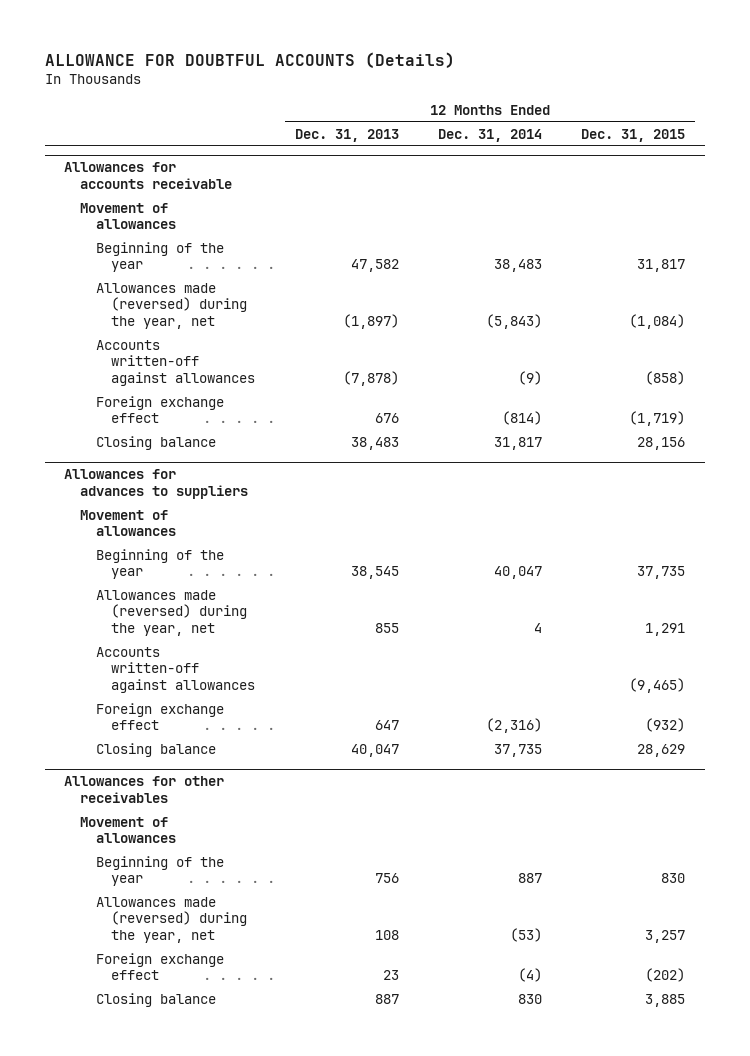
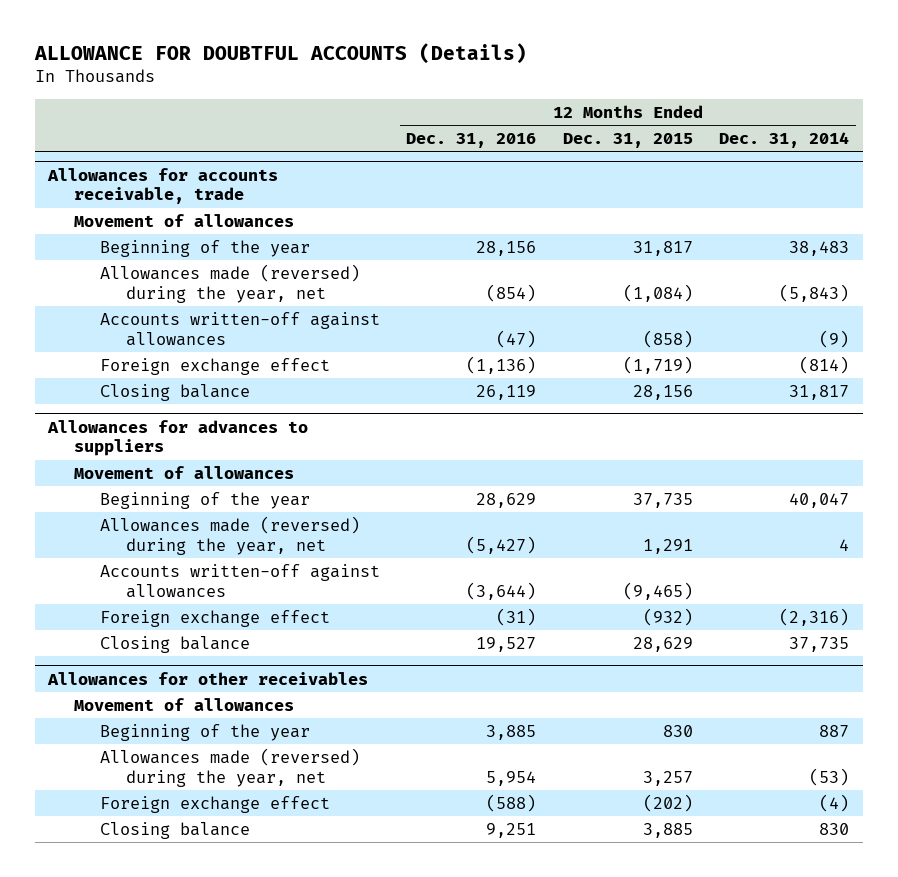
- | 12 Months Ended Dec. 31, 2013 | 12 Months Ended Dec. 31, 2014 | 12 Months Ended Dec. 31, 2015
+ | 12 Months Ended Dec. 31, 2016 | 12 Months Ended Dec. 31, 2015 | 12 Months Ended Dec. 31, 2014
- Allowances for accounts receivable
+ Allowances for accounts receivable, trade

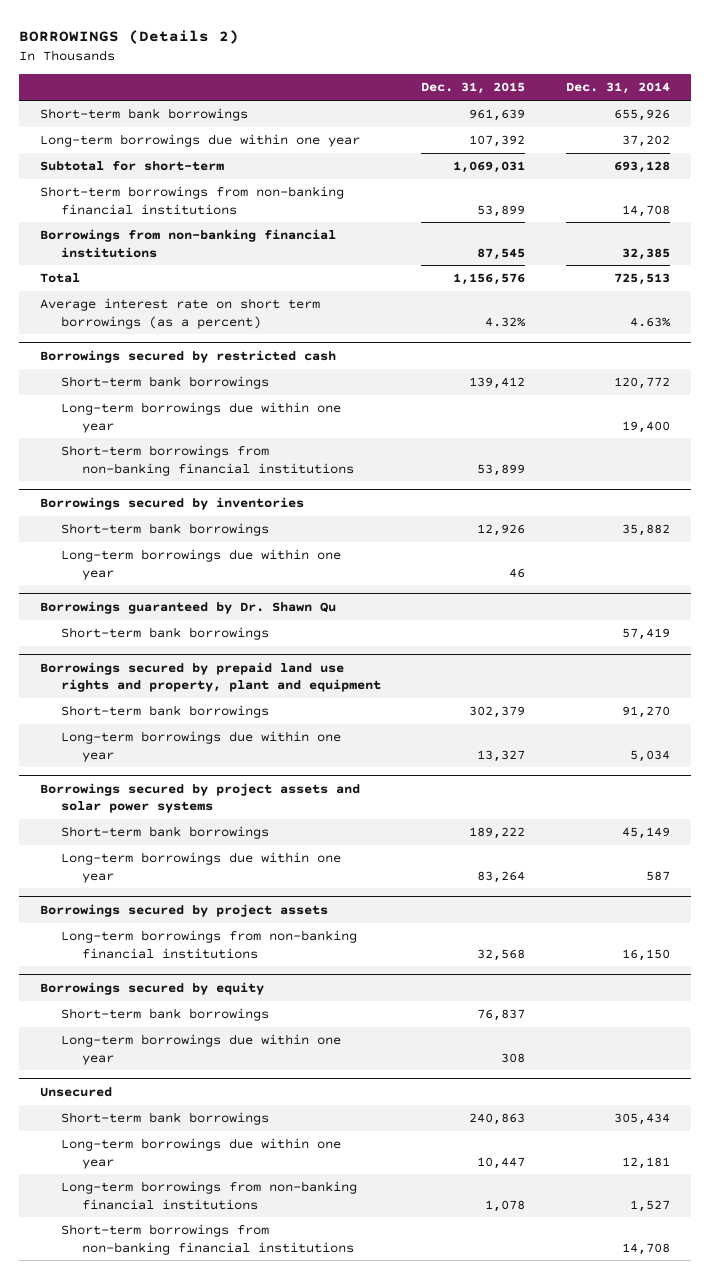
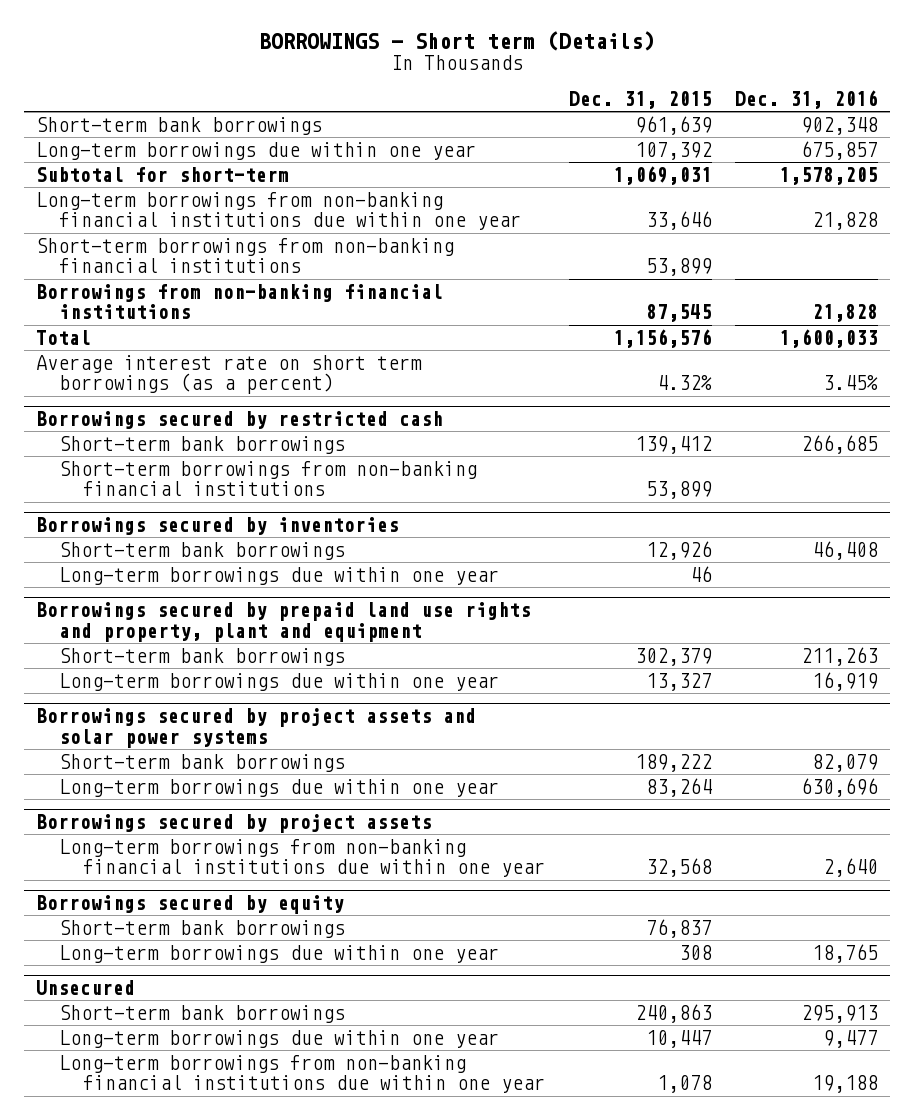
- BORROWINGS (Details 2)
+ BORROWINGS - Short term (Details)
- | Dec. 31, 2015 | Dec. 31, 2014
+ | Dec. 31, 2015 | Dec. 31, 2016
+ Long-term borrowings from non-banking financial institutions due within one year | 33,646 | 21,828
@ Borrowings secured by restricted cash
- Long-term borrowings due within one year | | 19,400
- Borrowings guaranteed by Dr. Shawn Qu
- Short-term bank borrowings | | 57,419
@ Borrowings secured by project assets
- Long-term borrowings from non-banking financial institutions | 32,568 | 16,150
+ Long-term borrowings from non-banking financial institutions due within one year | 32,568 | 2,640
@ Unsecured
- Long-term borrowings from non-banking financial institutions | 1,078 | 1,527
- Short-term borrowings from non-banking financial institutions | | 14,708
+ Long-term borrowings from non-banking financial institutions due within one year | 1,078 | 19,188

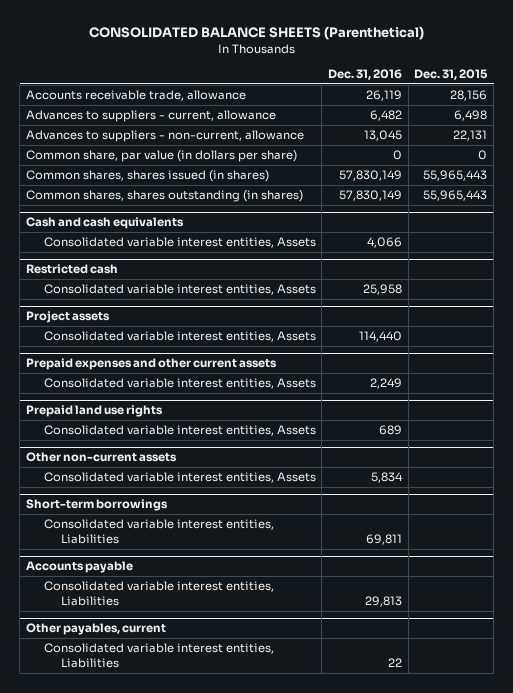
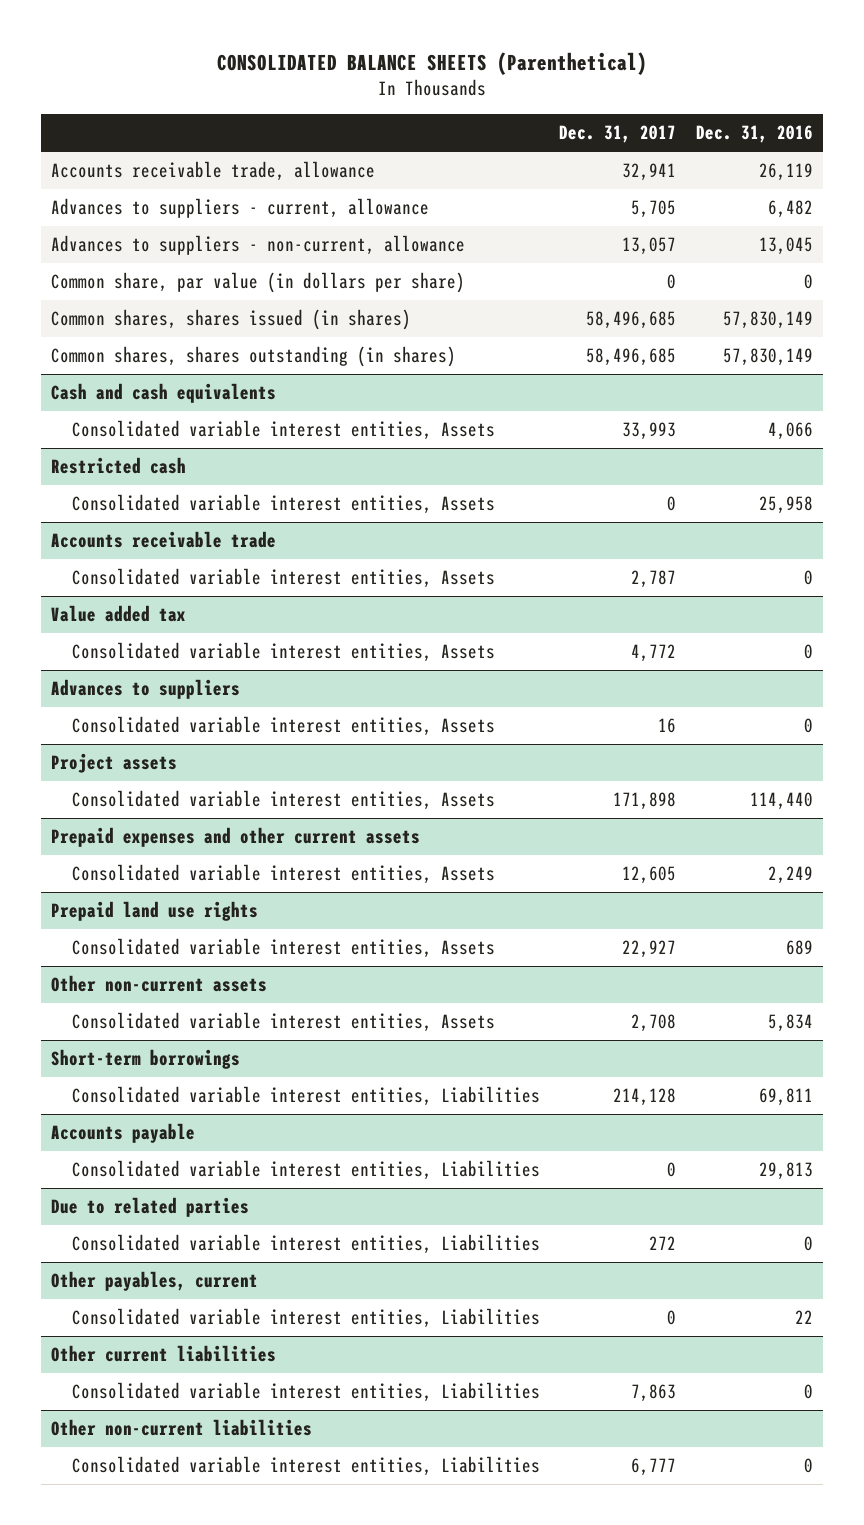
- | Dec. 31, 2016 | Dec. 31, 2015
+ | Dec. 31, 2017 | Dec. 31, 2016
+ Accounts receivable trade
+ Consolidated variable interest entities, Assets | 2,787 | 0
+ Value added tax
+ Consolidated variable interest entities, Assets | 4,772 | 0
+ Advances to suppliers
+ Consolidated variable interest entities, Assets | 16 | 0
+ Due to related parties
+ Consolidated variable interest entities, Liabilities | 272 | 0
+ Other current liabilities
+ Consolidated variable interest entities, Liabilities | 7,863 | 0
+ Other non-current liabilities
+ Consolidated variable interest entities, Liabilities | 6,777 | 0

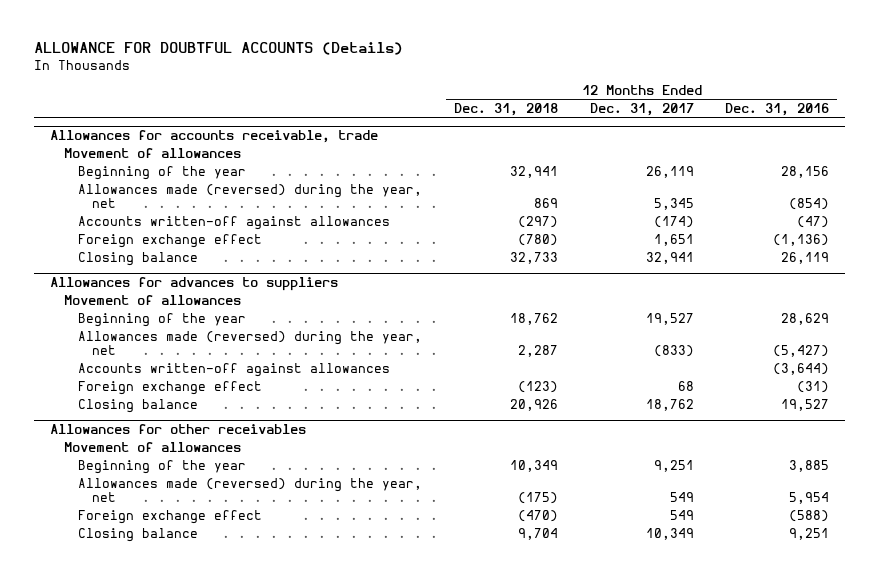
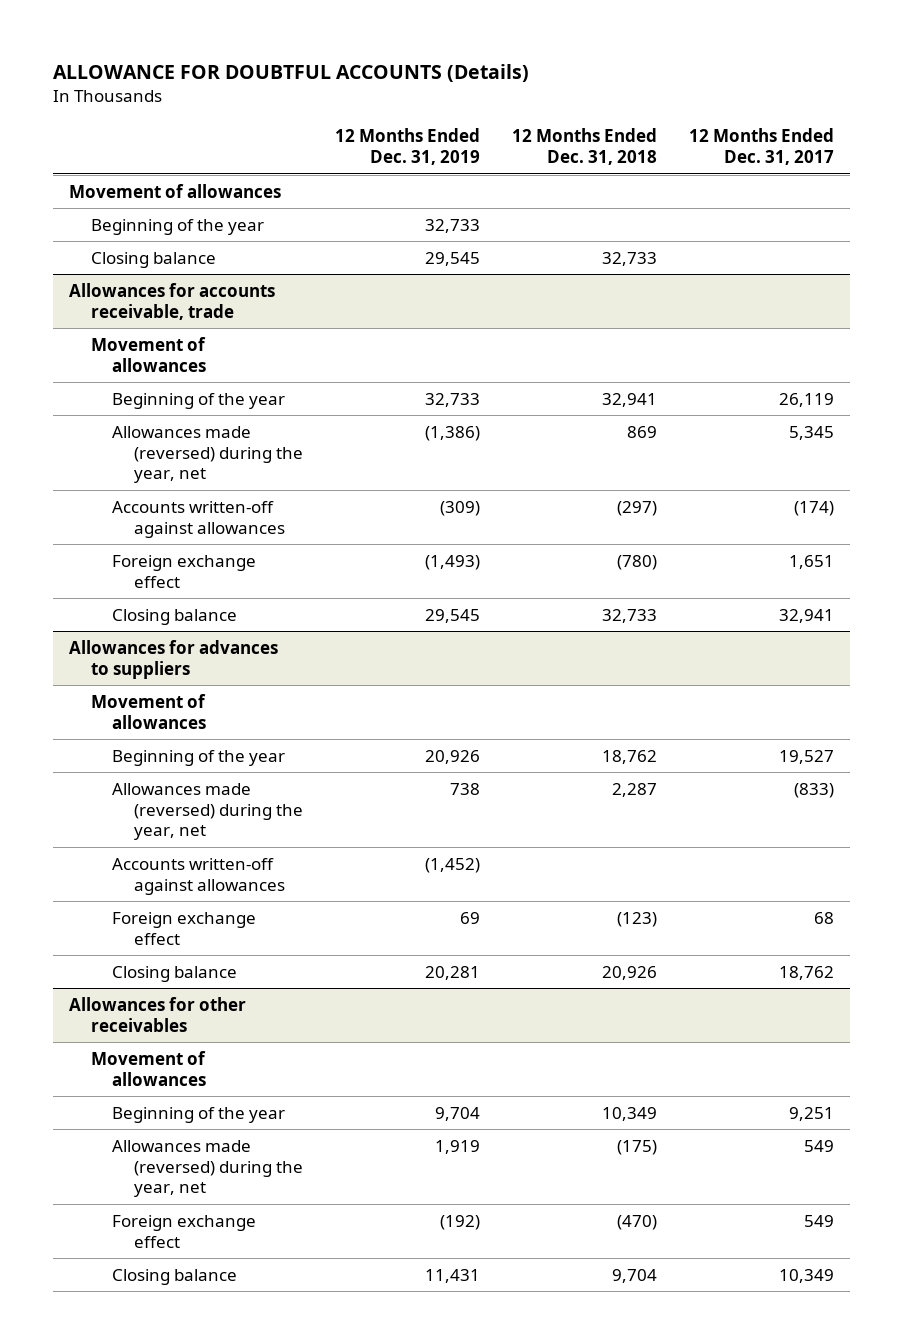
- | 12 Months Ended Dec. 31, 2018 | 12 Months Ended Dec. 31, 2017 | 12 Months Ended Dec. 31, 2016
+ | 12 Months Ended Dec. 31, 2019 | 12 Months Ended Dec. 31, 2018 | 12 Months Ended Dec. 31, 2017
+ Movement of allowances
+ Beginning of the year | 32,733 | |
+ Closing balance | 29,545 | 32,733 |

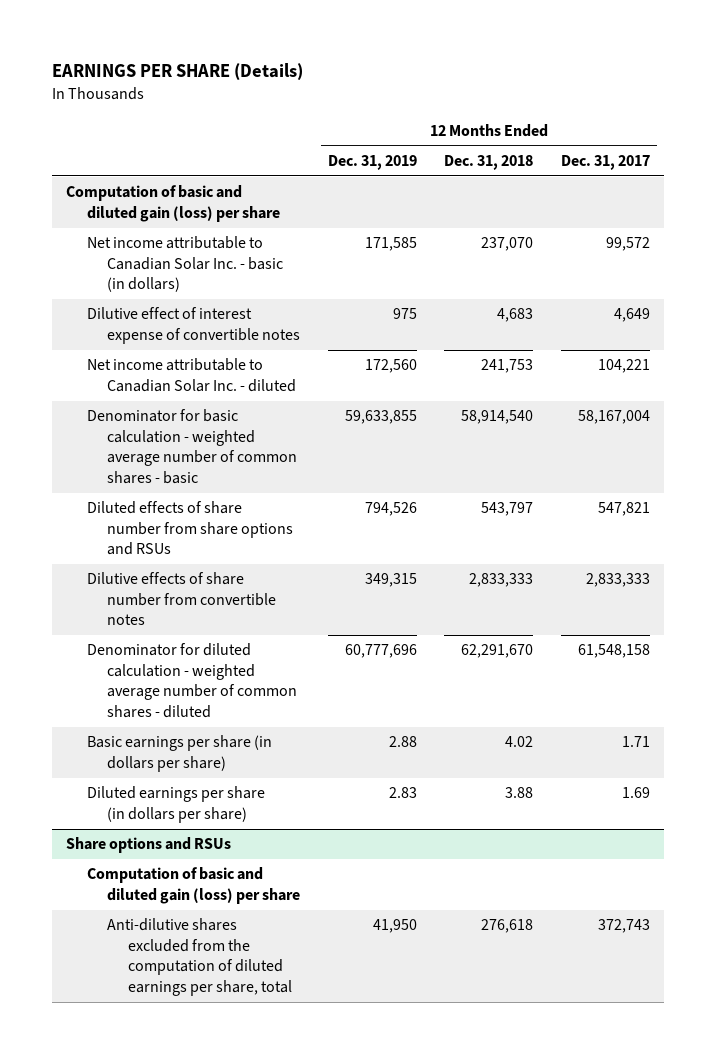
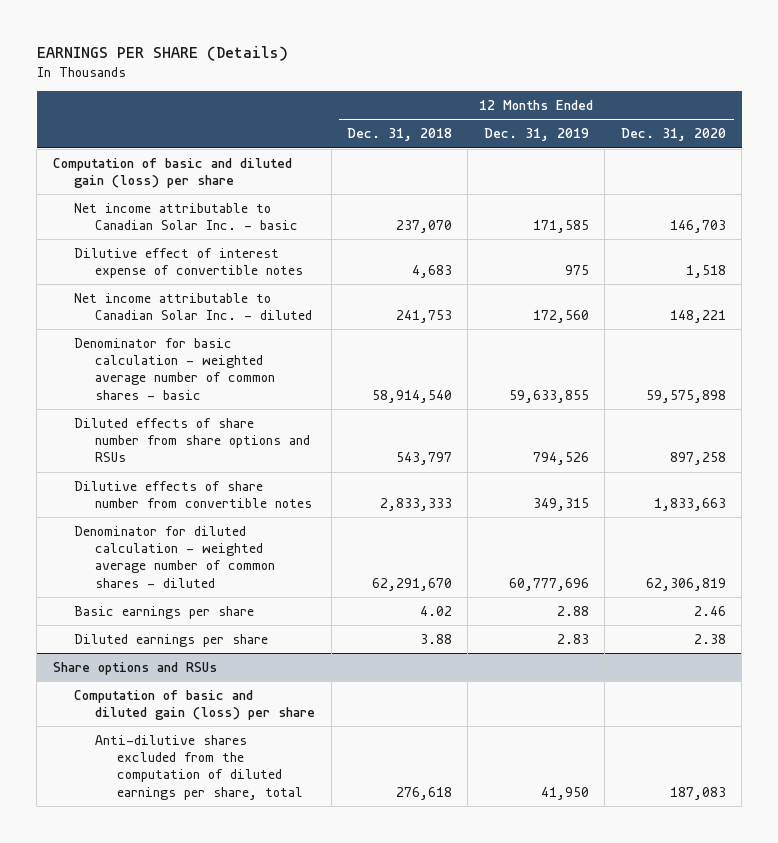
- | 12 Months Ended Dec. 31, 2019 | 12 Months Ended Dec. 31, 2018 | 12 Months Ended Dec. 31, 2017
+ | 12 Months Ended Dec. 31, 2018 | 12 Months Ended Dec. 31, 2019 | 12 Months Ended Dec. 31, 2020
- Net income attributable to Canadian Solar Inc. - basic (in dollars) | 171,585 | 237,070 | 99,572
+ Net income attributable to Canadian Solar Inc. - basic | 237,070 | 171,585 | 146,703
- Basic earnings per share (in dollars per share) | 2.88 | 4.02 | 1.71
- Diluted earnings per share (in dollars per share) | 2.83 | 3.88 | 1.69
+ Basic earnings per share | 4.02 | 2.88 | 2.46
+ Diluted earnings per share | 3.88 | 2.83 | 2.38

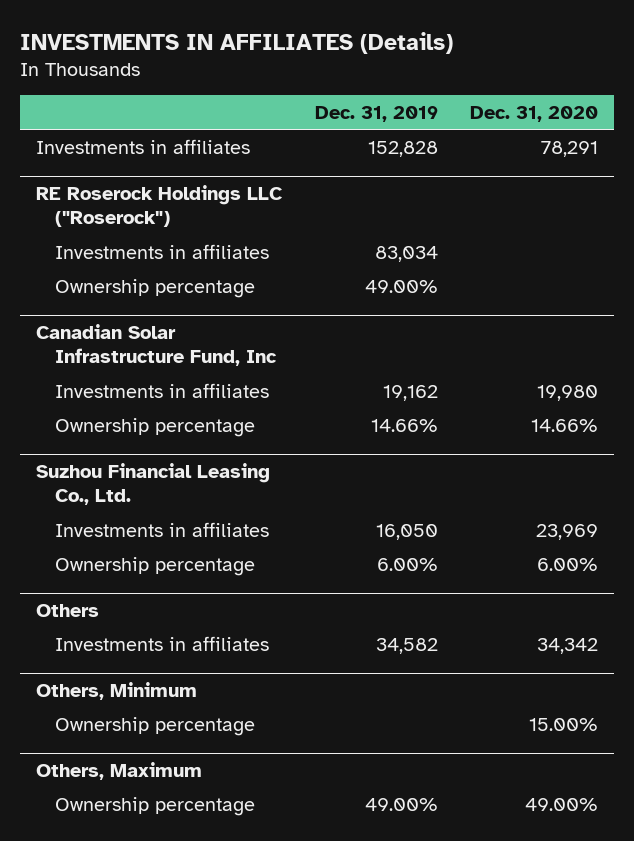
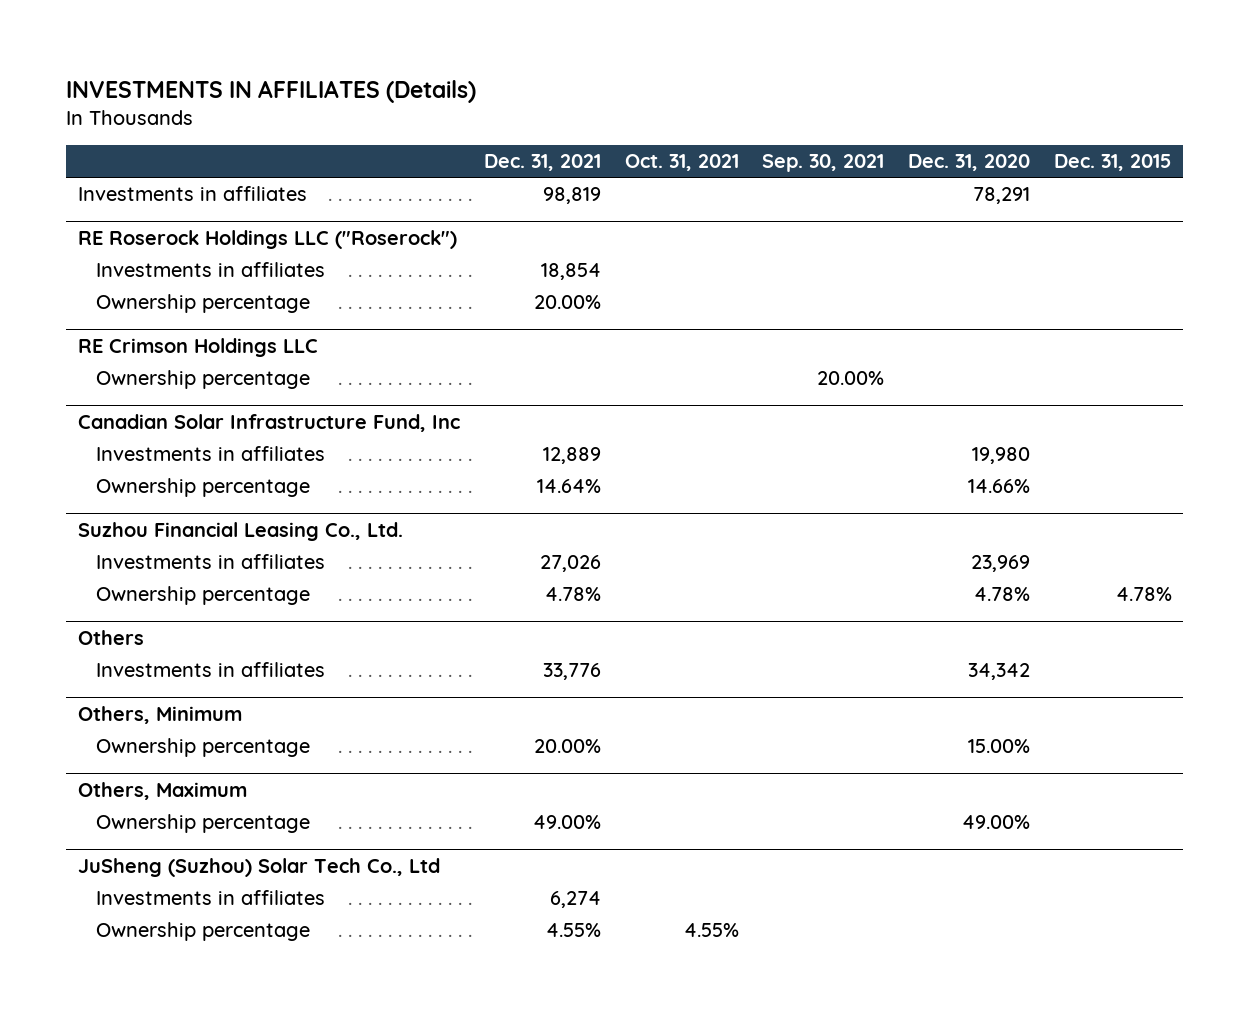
- | Dec. 31, 2019 | Dec. 31, 2020
+ | Dec. 31, 2021 | Oct. 31, 2021 | Sep. 30, 2021 | Dec. 31, 2020 | Dec. 31, 2015
+ RE Crimson Holdings LLC
+ Ownership percentage | | | 20.00% | |
@ Suzhou Financial Leasing Co., Ltd.
- Ownership percentage | 6.00% | 6.00%
+ Ownership percentage | 4.78% | | | 4.78% | 4.78%
+ JuSheng (Suzhou) Solar Tech Co., Ltd
+ Investments in affiliates | 6,274 | | | |
+ Ownership percentage | 4.55% | 4.55% | | |

